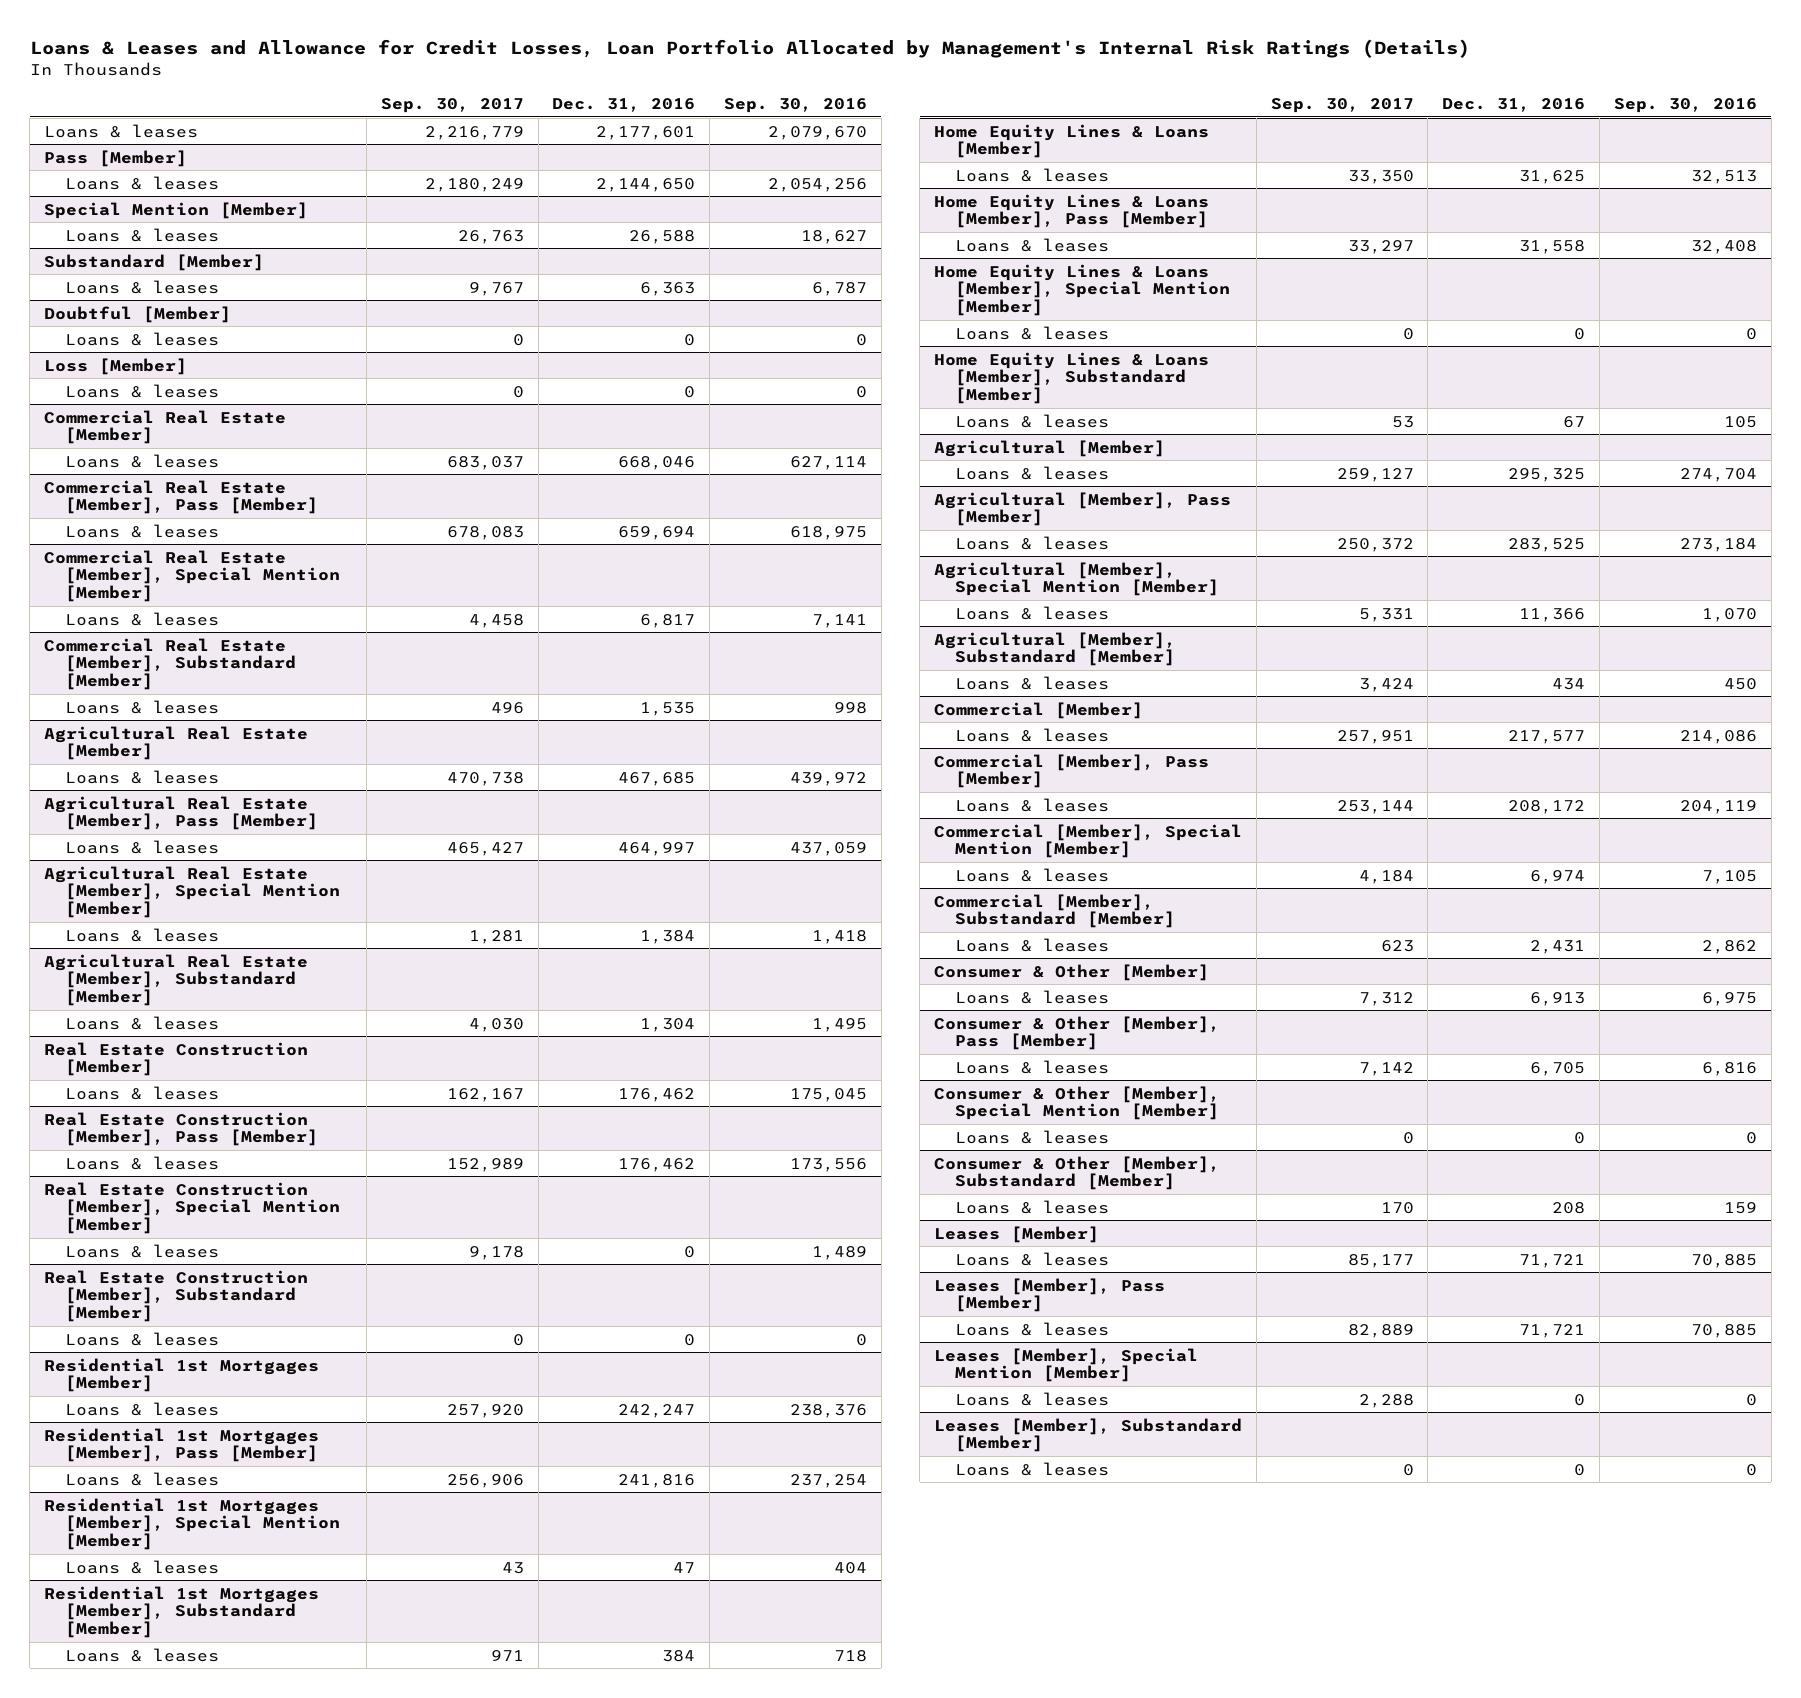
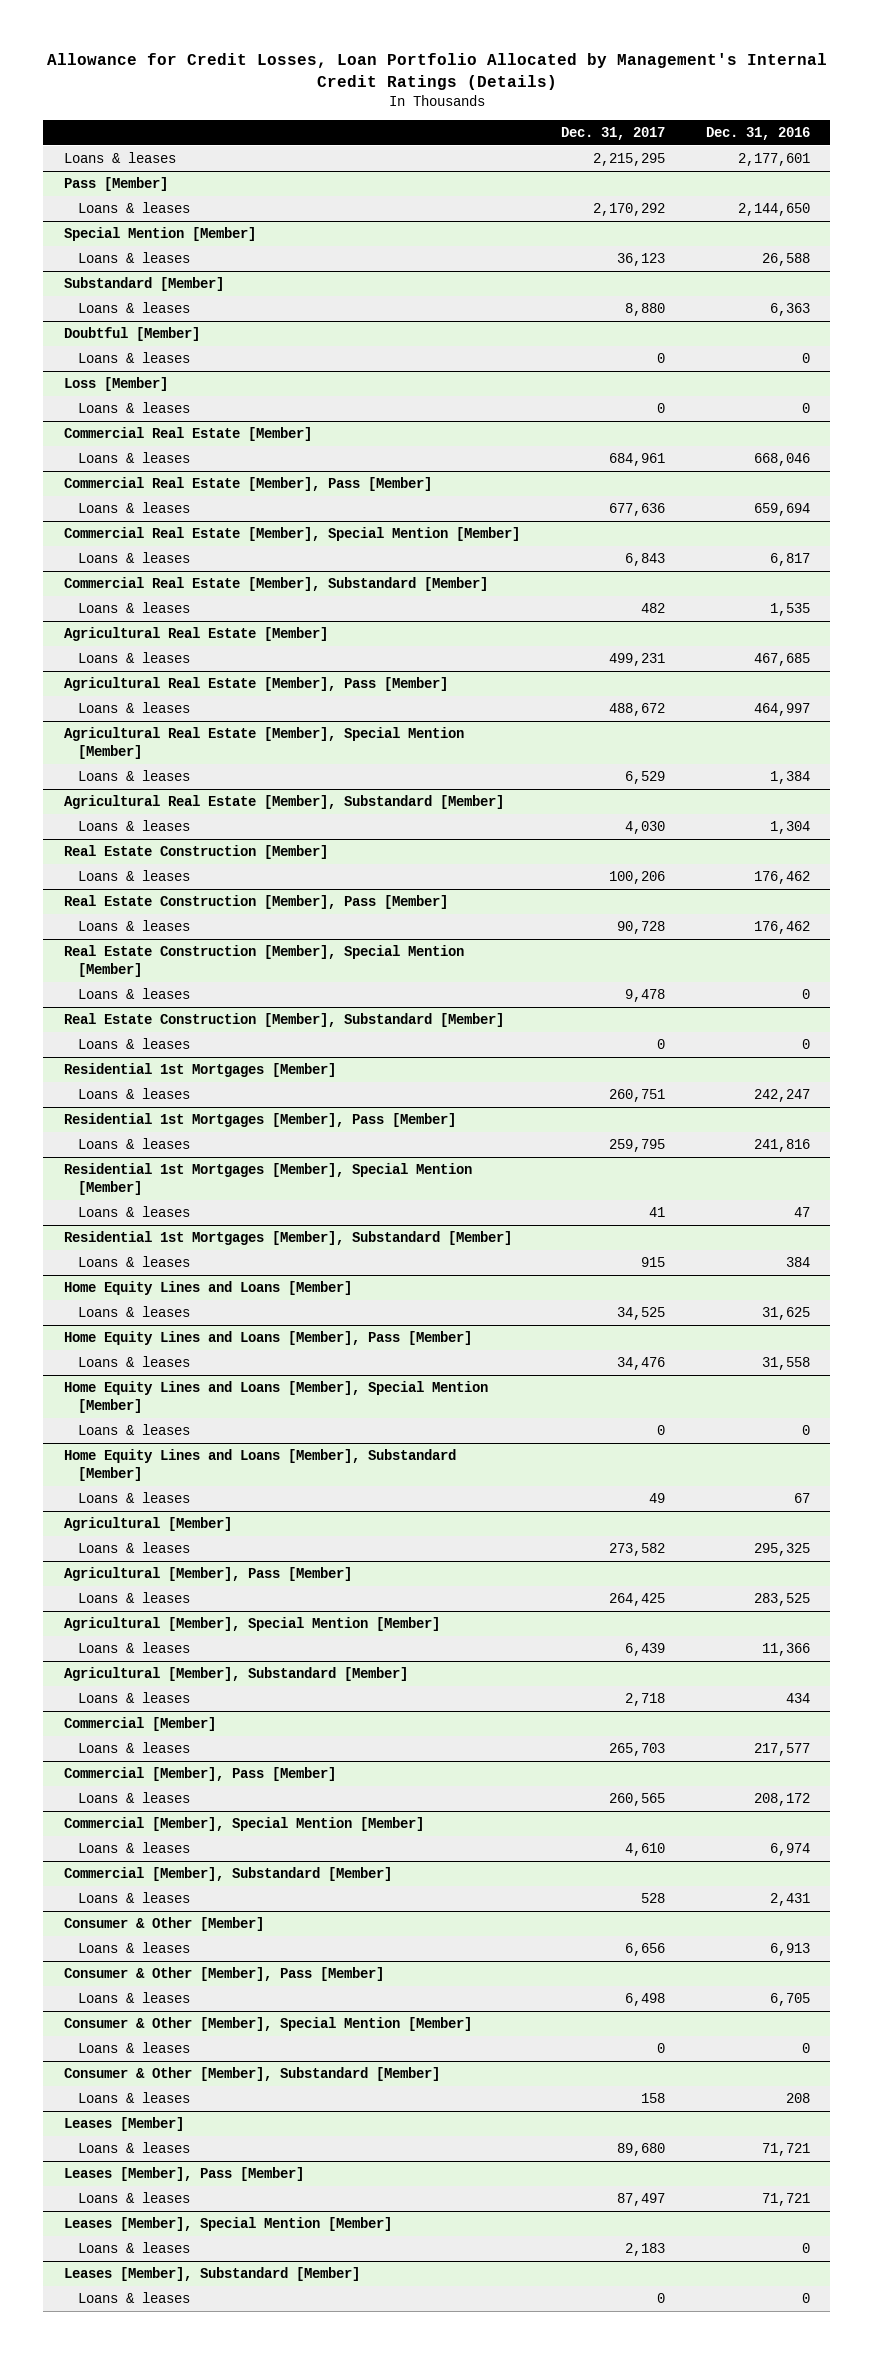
- Loans & Leases and Allowance for Credit Losses, Loan Portfolio Allocated by Management's Internal Risk Ratings (Details)
+ Allowance for Credit Losses, Loan Portfolio Allocated by Management's Internal Credit Ratings (Details)
- | Sep. 30, 2017 | Dec. 31, 2016 | Sep. 30, 2016
+ | Dec. 31, 2017 | Dec. 31, 2016
- Home Equity Lines & Loans [Member]
+ Home Equity Lines and Loans [Member]
- Home Equity Lines & Loans [Member], Pass [Member]
+ Home Equity Lines and Loans [Member], Pass [Member]
- Home Equity Lines & Loans [Member], Special Mention [Member]
+ Home Equity Lines and Loans [Member], Special Mention [Member]
- Home Equity Lines & Loans [Member], Substandard [Member]
+ Home Equity Lines and Loans [Member], Substandard [Member]

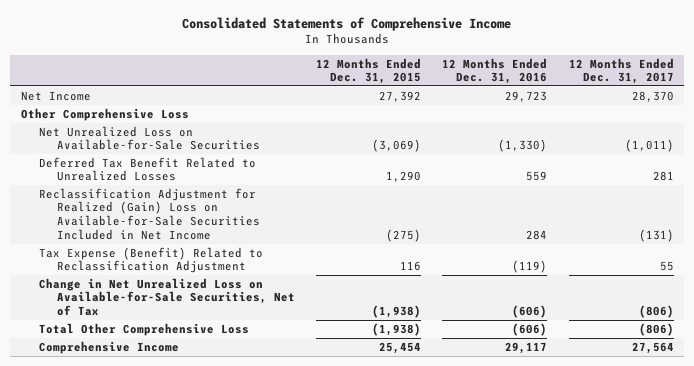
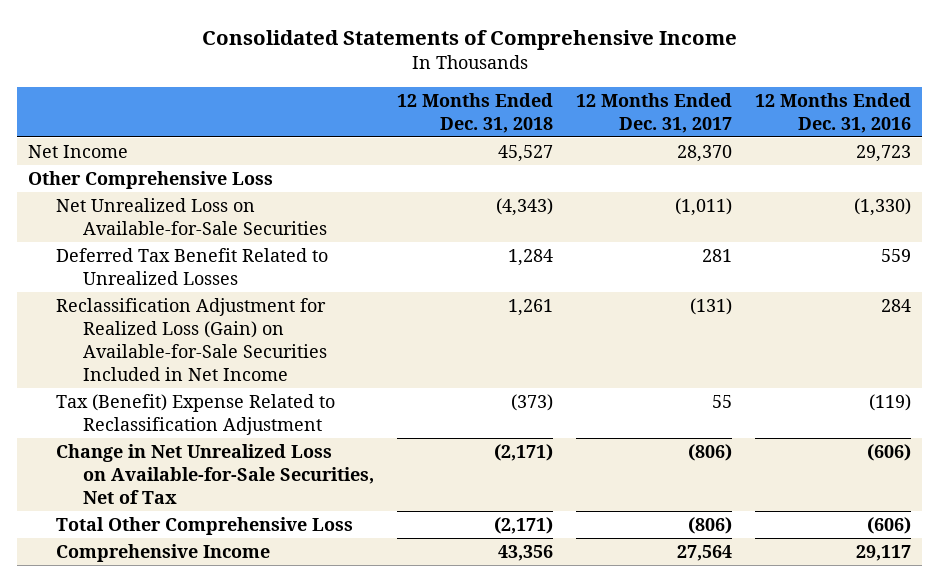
- | 12 Months Ended Dec. 31, 2015 | 12 Months Ended Dec. 31, 2016 | 12 Months Ended Dec. 31, 2017
+ | 12 Months Ended Dec. 31, 2018 | 12 Months Ended Dec. 31, 2017 | 12 Months Ended Dec. 31, 2016
- Reclassification Adjustment for Realized (Gain) Loss on Available-for-Sale Securities Included in Net Income | (275) | 284 | (131)
- Tax Expense (Benefit) Related to Reclassification Adjustment | 116 | (119) | 55
+ Reclassification Adjustment for Realized Loss (Gain) on Available-for-Sale Securities Included in Net Income | 1,261 | (131) | 284
+ Tax (Benefit) Expense Related to Reclassification Adjustment | (373) | 55 | (119)

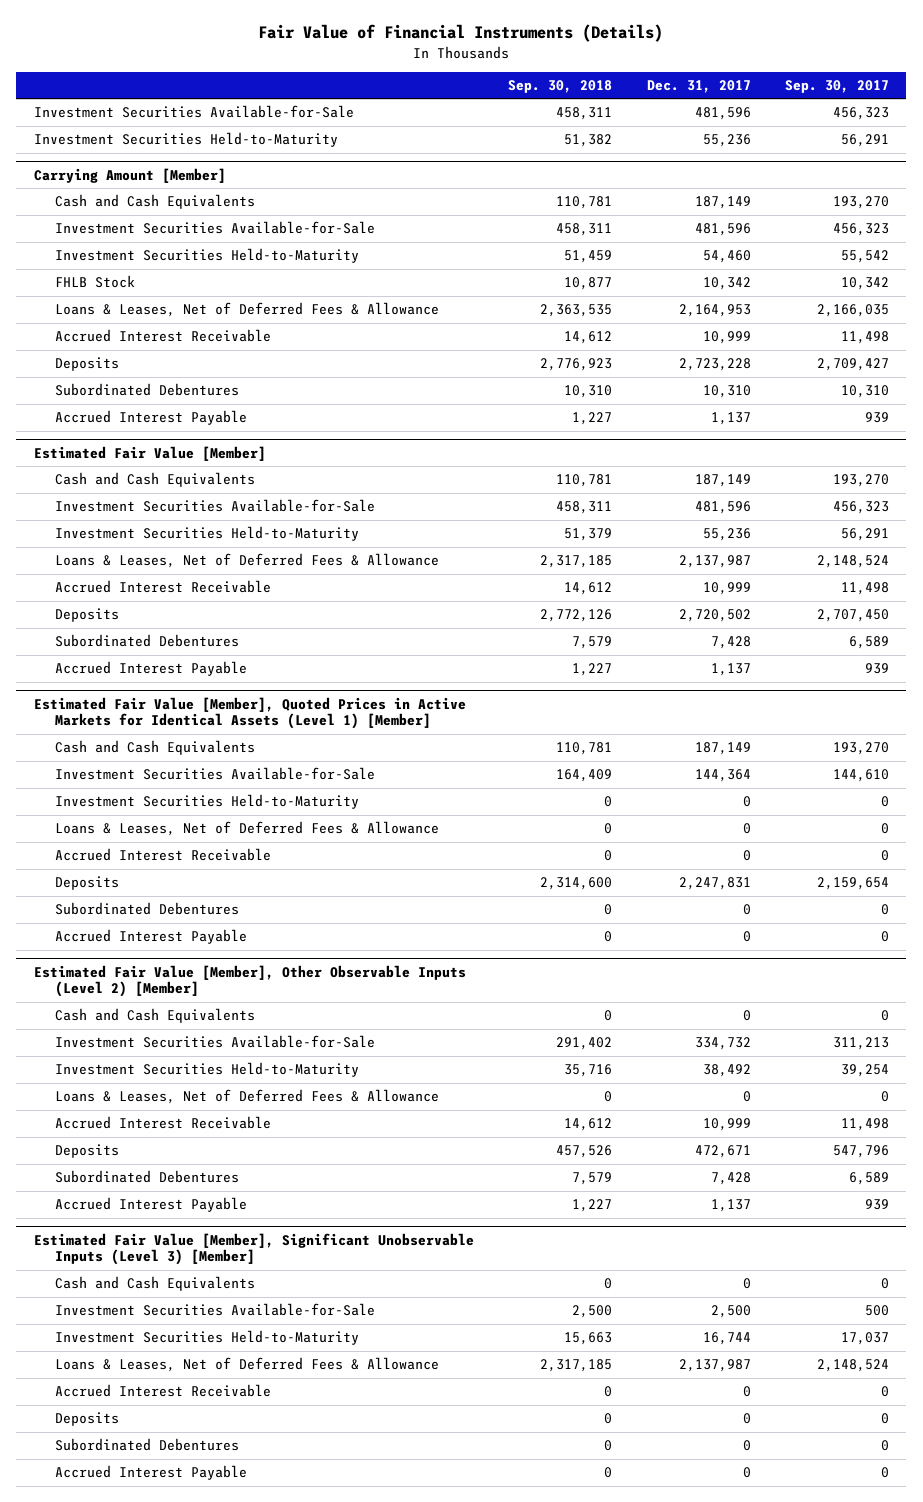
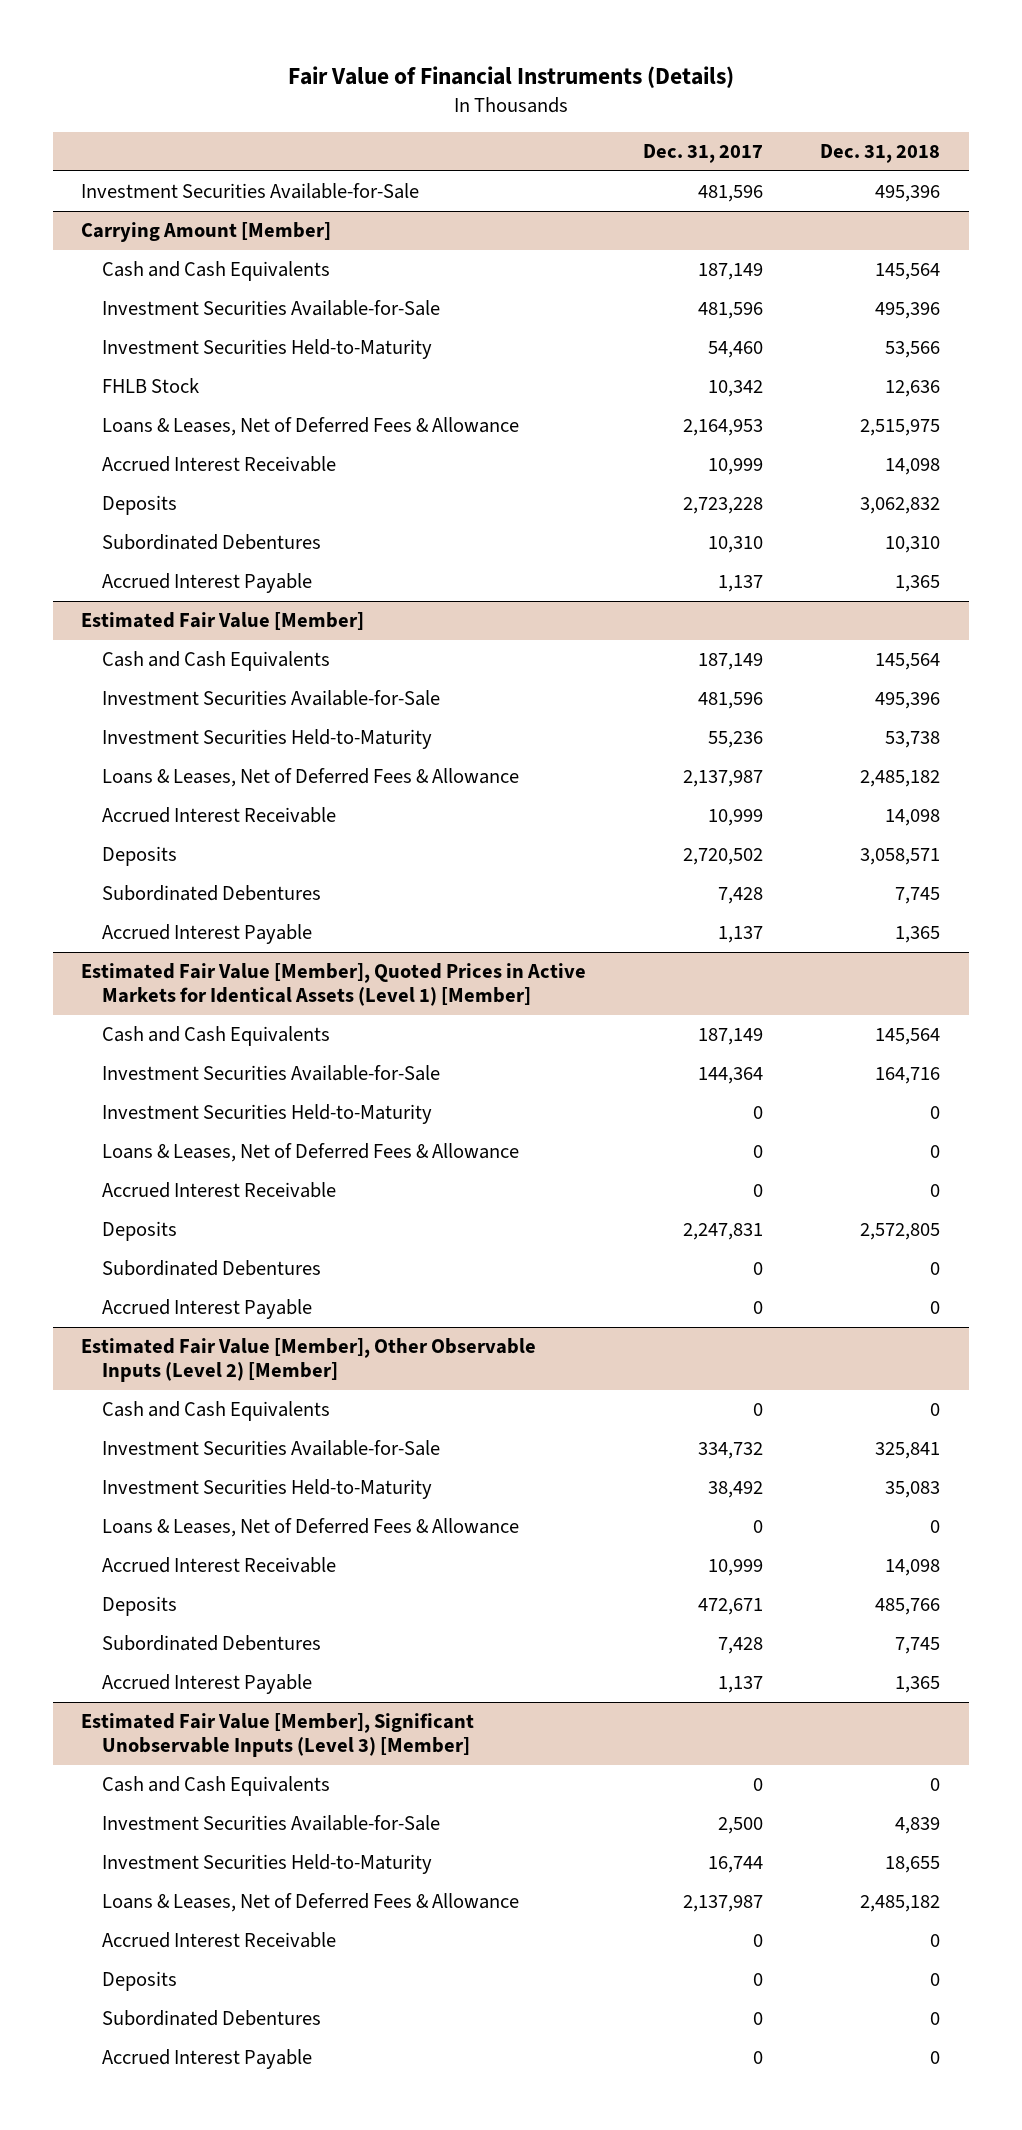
- | Sep. 30, 2018 | Dec. 31, 2017 | Sep. 30, 2017
+ | Dec. 31, 2017 | Dec. 31, 2018
- Investment Securities Held-to-Maturity | 51,382 | 55,236 | 56,291

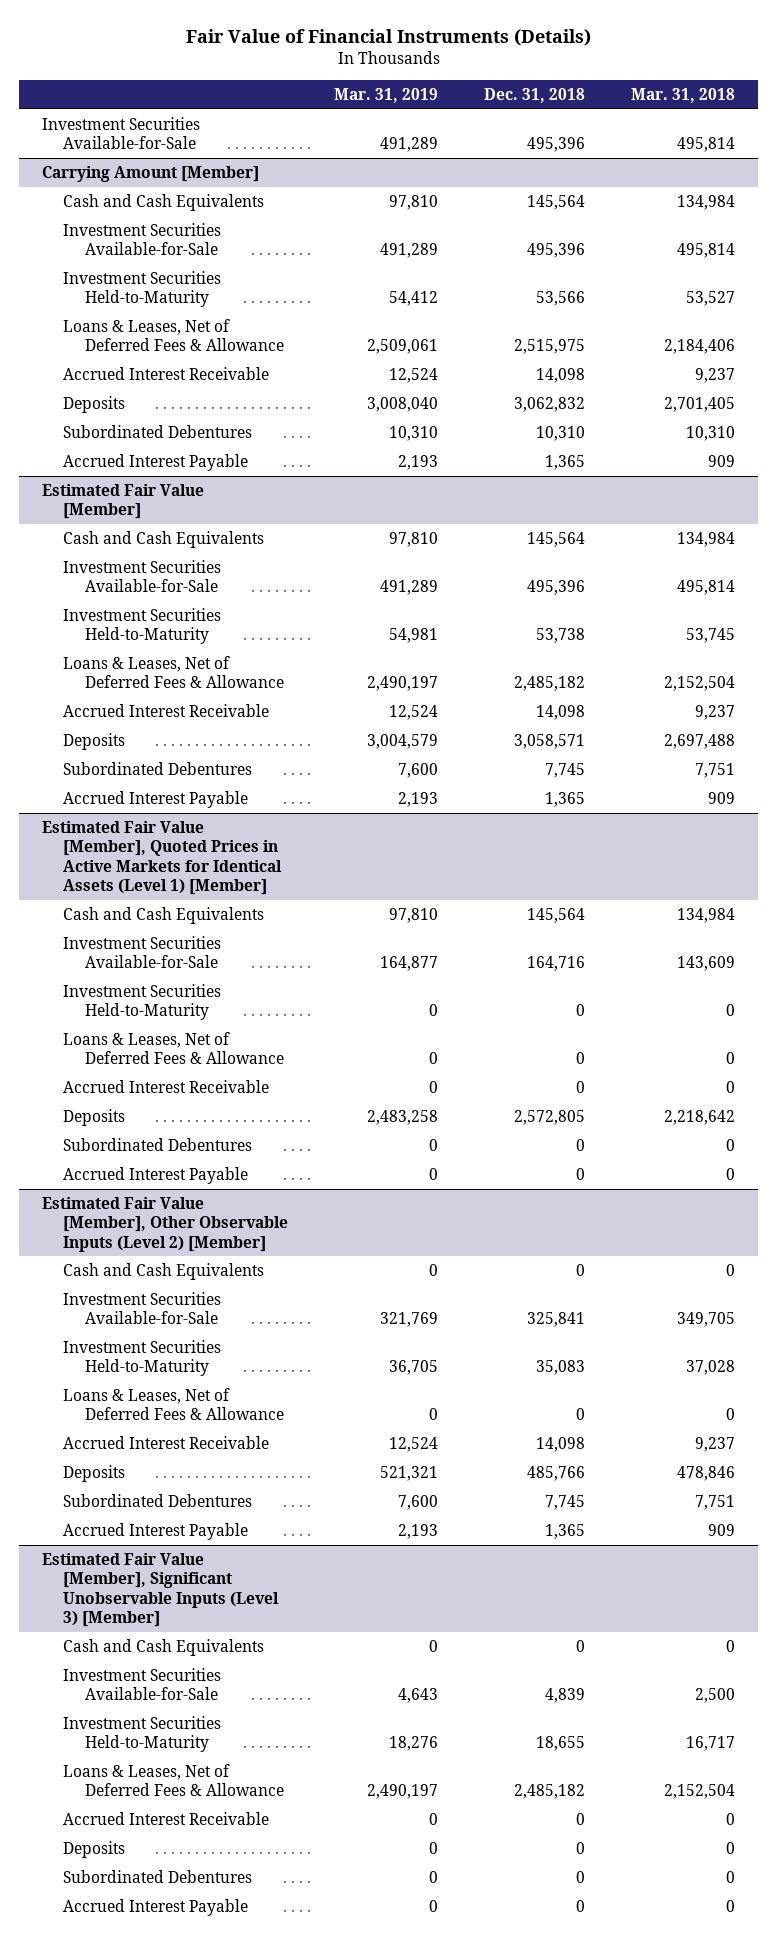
- | Dec. 31, 2017 | Dec. 31, 2018
+ | Mar. 31, 2019 | Dec. 31, 2018 | Mar. 31, 2018
@ Carrying Amount [Member]
- FHLB Stock | 10,342 | 12,636

